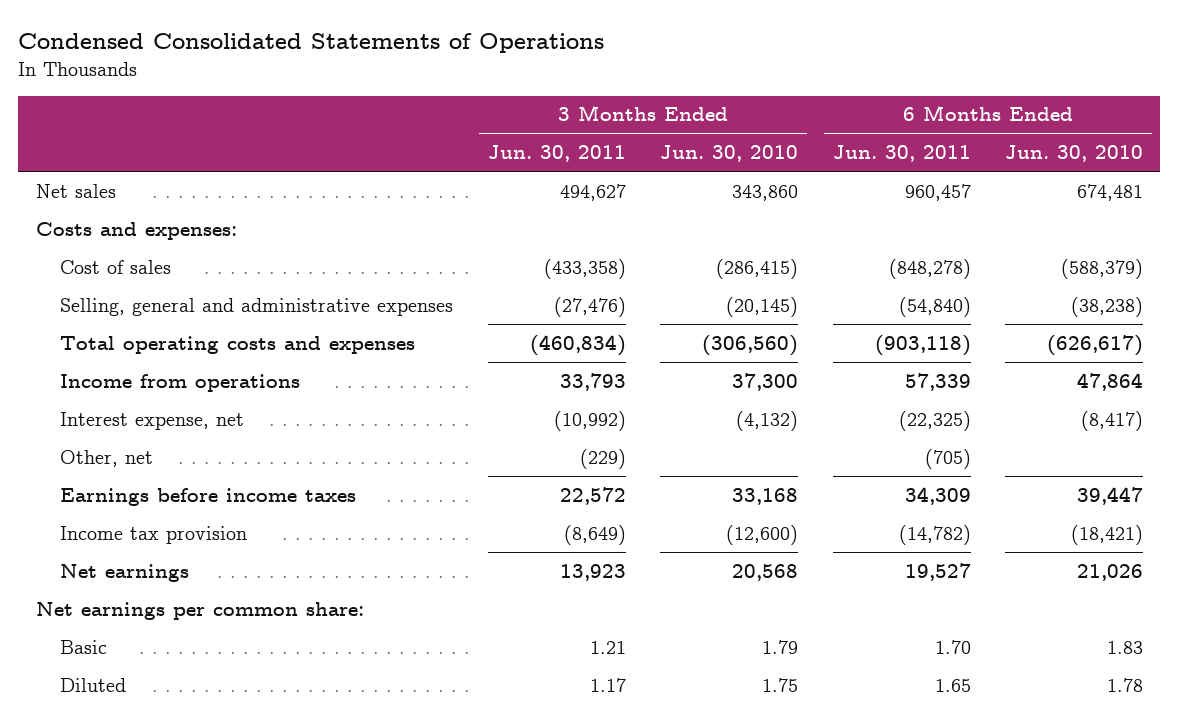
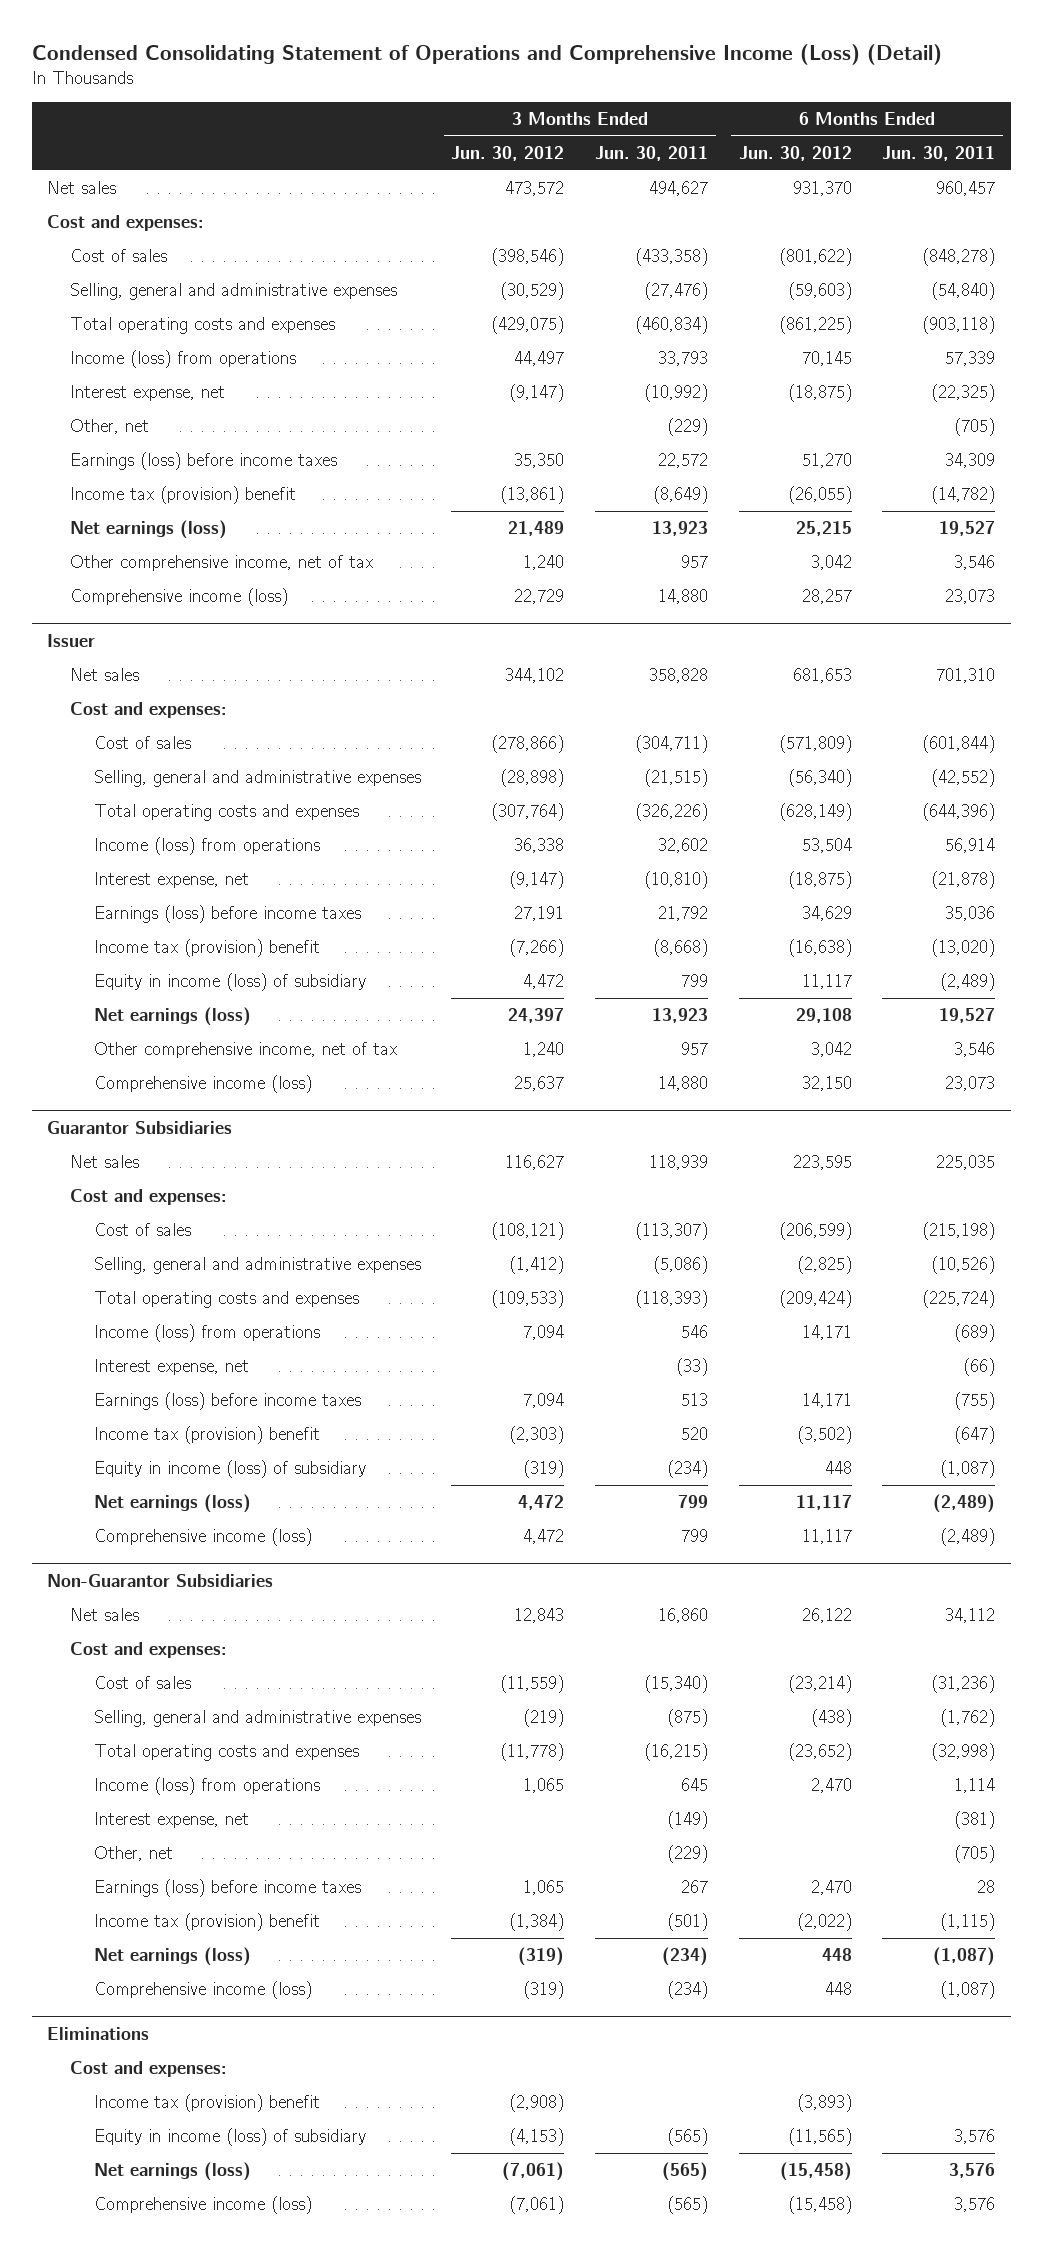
- Condensed Consolidated Statements of Operations
+ Condensed Consolidating Statement of Operations and Comprehensive Income (Loss) (Detail)
- | 3 Months Ended Jun. 30, 2011 | 3 Months Ended Jun. 30, 2010 | 6 Months Ended Jun. 30, 2011 | 6 Months Ended Jun. 30, 2010
+ | 3 Months Ended Jun. 30, 2012 | 3 Months Ended Jun. 30, 2011 | 6 Months Ended Jun. 30, 2012 | 6 Months Ended Jun. 30, 2011
- Costs and expenses:
+ Cost and expenses:
- Income from operations | 33,793 | 37,300 | 57,339 | 47,864
+ Income (loss) from operations | 44,497 | 33,793 | 70,145 | 57,339
- Earnings before income taxes | 22,572 | 33,168 | 34,309 | 39,447
- Income tax provision | (8,649) | (12,600) | (14,782) | (18,421)
- Net earnings | 13,923 | 20,568 | 19,527 | 21,026
- Net earnings per common share:
- Basic | 1.21 | 1.79 | 1.70 | 1.83
- Diluted | 1.17 | 1.75 | 1.65 | 1.78
+ Earnings (loss) before income taxes | 35,350 | 22,572 | 51,270 | 34,309
+ Income tax (provision) benefit | (13,861) | (8,649) | (26,055) | (14,782)
+ Net earnings (loss) | 21,489 | 13,923 | 25,215 | 19,527
+ Other comprehensive income, net of tax | 1,240 | 957 | 3,042 | 3,546
+ Comprehensive income (loss) | 22,729 | 14,880 | 28,257 | 23,073
+ Issuer
+ Net sales | 344,102 | 358,828 | 681,653 | 701,310
+ Cost and expenses:
+ Cost of sales | (278,866) | (304,711) | (571,809) | (601,844)
+ Selling, general and administrative expenses | (28,898) | (21,515) | (56,340) | (42,552)
+ Total operating costs and expenses | (307,764) | (326,226) | (628,149) | (644,396)
+ Income (loss) from operations | 36,338 | 32,602 | 53,504 | 56,914
+ Interest expense, net | (9,147) | (10,810) | (18,875) | (21,878)
+ Earnings (loss) before income taxes | 27,191 | 21,792 | 34,629 | 35,036
+ Income tax (provision) benefit | (7,266) | (8,668) | (16,638) | (13,020)
+ Equity in income (loss) of subsidiary | 4,472 | 799 | 11,117 | (2,489)
+ Net earnings (loss) | 24,397 | 13,923 | 29,108 | 19,527
+ Other comprehensive income, net of tax | 1,240 | 957 | 3,042 | 3,546
+ Comprehensive income (loss) | 25,637 | 14,880 | 32,150 | 23,073
+ Guarantor Subsidiaries
+ Net sales | 116,627 | 118,939 | 223,595 | 225,035
+ Cost and expenses:
+ Cost of sales | (108,121) | (113,307) | (206,599) | (215,198)
+ Selling, general and administrative expenses | (1,412) | (5,086) | (2,825) | (10,526)
+ Total operating costs and expenses | (109,533) | (118,393) | (209,424) | (225,724)
+ Income (loss) from operations | 7,094 | 546 | 14,171 | (689)
+ Interest expense, net | | (33) | | (66)
+ Earnings (loss) before income taxes | 7,094 | 513 | 14,171 | (755)
+ Income tax (provision) benefit | (2,303) | 520 | (3,502) | (647)
+ Equity in income (loss) of subsidiary | (319) | (234) | 448 | (1,087)
+ Net earnings (loss) | 4,472 | 799 | 11,117 | (2,489)
+ Comprehensive income (loss) | 4,472 | 799 | 11,117 | (2,489)
+ Non-Guarantor Subsidiaries
+ Net sales | 12,843 | 16,860 | 26,122 | 34,112
+ Cost and expenses:
+ Cost of sales | (11,559) | (15,340) | (23,214) | (31,236)
+ Selling, general and administrative expenses | (219) | (875) | (438) | (1,762)
+ Total operating costs and expenses | (11,778) | (16,215) | (23,652) | (32,998)
+ Income (loss) from operations | 1,065 | 645 | 2,470 | 1,114
+ Interest expense, net | | (149) | | (381)
+ Other, net | | (229) | | (705)
+ Earnings (loss) before income taxes | 1,065 | 267 | 2,470 | 28
+ Income tax (provision) benefit | (1,384) | (501) | (2,022) | (1,115)
+ Net earnings (loss) | (319) | (234) | 448 | (1,087)
+ Comprehensive income (loss) | (319) | (234) | 448 | (1,087)
+ Eliminations
+ Cost and expenses:
+ Income tax (provision) benefit | (2,908) | | (3,893) |
+ Equity in income (loss) of subsidiary | (4,153) | (565) | (11,565) | 3,576
+ Net earnings (loss) | (7,061) | (565) | (15,458) | 3,576
+ Comprehensive income (loss) | (7,061) | (565) | (15,458) | 3,576

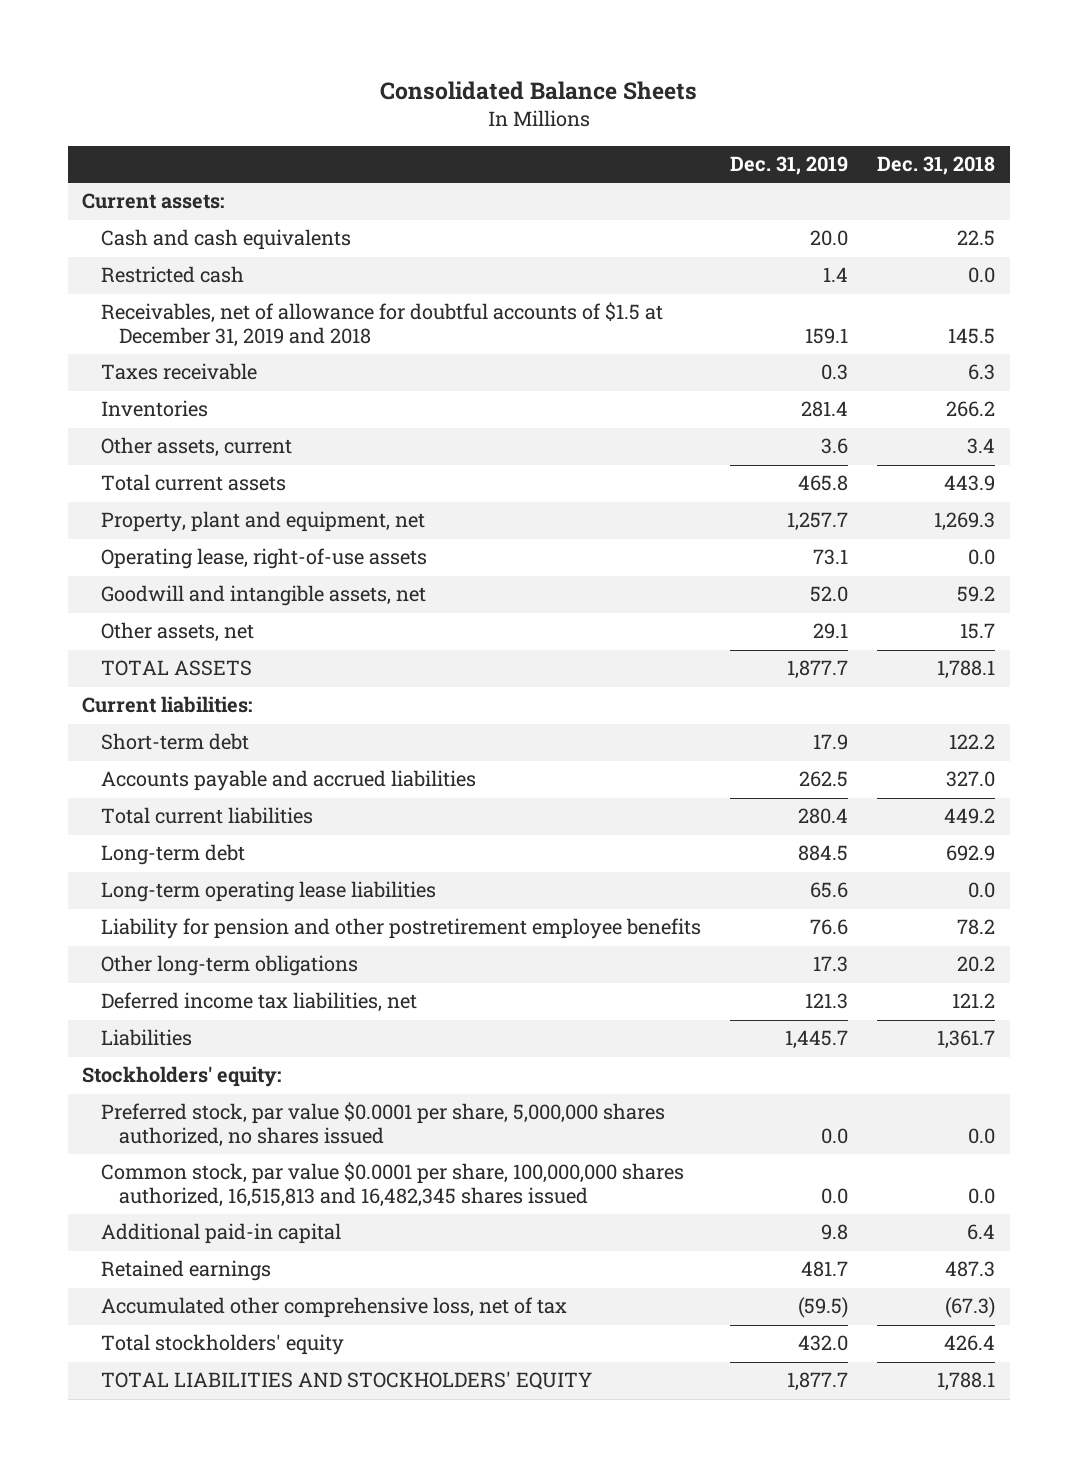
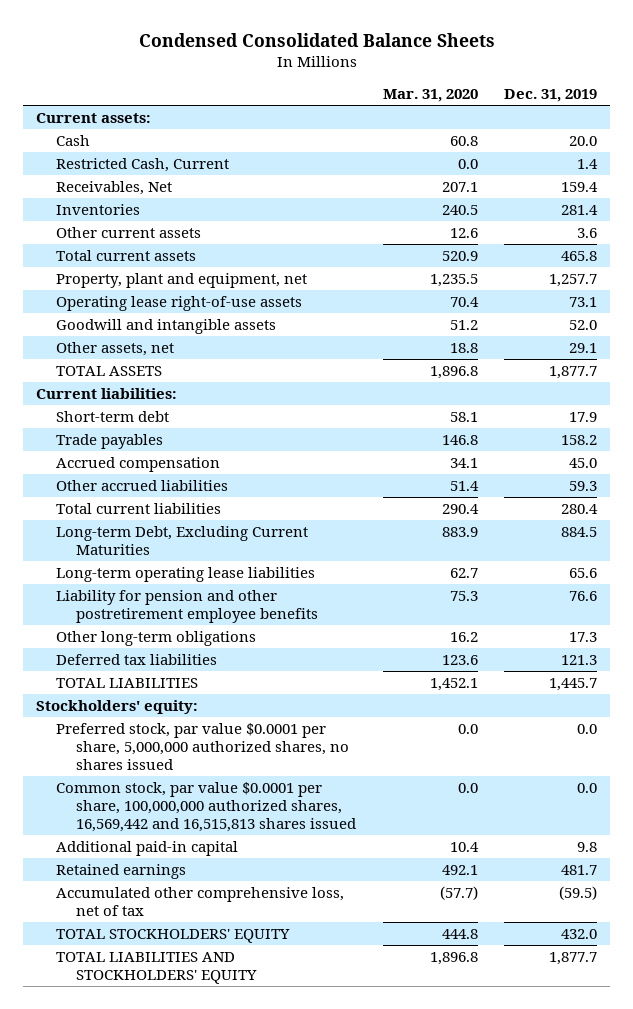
- Consolidated Balance Sheets
+ Condensed Consolidated Balance Sheets
- | Dec. 31, 2019 | Dec. 31, 2018
+ | Mar. 31, 2020 | Dec. 31, 2019
- Cash and cash equivalents | 20.0 | 22.5
- Restricted cash | 1.4 | 0.0
- Receivables, net of allowance for doubtful accounts of $1.5 at December 31, 2019 and 2018 | 159.1 | 145.5
- Taxes receivable | 0.3 | 6.3
+ Cash | 60.8 | 20.0
+ Restricted Cash, Current | 0.0 | 1.4
+ Receivables, Net | 207.1 | 159.4
- Other assets, current | 3.6 | 3.4
+ Other current assets | 12.6 | 3.6
- Operating lease, right-of-use assets | 73.1 | 0.0
- Goodwill and intangible assets, net | 52.0 | 59.2
+ Operating lease right-of-use assets | 70.4 | 73.1
+ Goodwill and intangible assets | 51.2 | 52.0
- Accounts payable and accrued liabilities | 262.5 | 327.0
+ Trade payables | 146.8 | 158.2
+ Accrued compensation | 34.1 | 45.0
+ Other accrued liabilities | 51.4 | 59.3
- Long-term debt | 884.5 | 692.9
+ Long-term Debt, Excluding Current Maturities | 883.9 | 884.5
- Deferred income tax liabilities, net | 121.3 | 121.2
- Liabilities | 1,445.7 | 1,361.7
+ Deferred tax liabilities | 123.6 | 121.3
+ TOTAL LIABILITIES | 1,452.1 | 1,445.7
- Preferred stock, par value $0.0001 per share, 5,000,000 shares authorized, no shares issued | 0.0 | 0.0
- Common stock, par value $0.0001 per share, 100,000,000 shares authorized, 16,515,813 and 16,482,345 shares issued | 0.0 | 0.0
+ Preferred stock, par value $0.0001 per share, 5,000,000 authorized shares, no shares issued | 0.0 | 0.0
+ Common stock, par value $0.0001 per share, 100,000,000 authorized shares, 16,569,442 and 16,515,813 shares issued | 0.0 | 0.0
- Total stockholders' equity | 432.0 | 426.4
+ TOTAL STOCKHOLDERS' EQUITY | 444.8 | 432.0

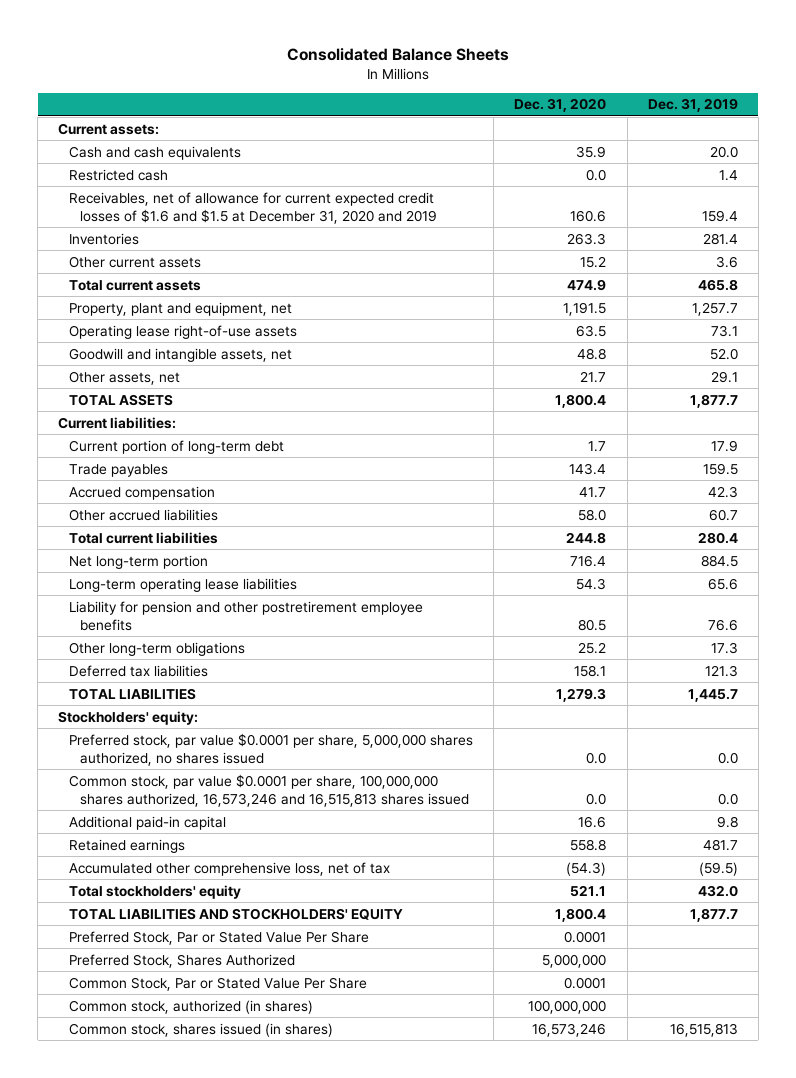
- Condensed Consolidated Balance Sheets
+ Consolidated Balance Sheets
- | Mar. 31, 2020 | Dec. 31, 2019
+ | Dec. 31, 2020 | Dec. 31, 2019
- Cash | 60.8 | 20.0
- Restricted Cash, Current | 0.0 | 1.4
- Receivables, Net | 207.1 | 159.4
+ Cash and cash equivalents | 35.9 | 20.0
+ Restricted cash | 0.0 | 1.4
+ Receivables, net of allowance for current expected credit losses of $1.6 and $1.5 at December 31, 2020 and 2019 | 160.6 | 159.4
- Goodwill and intangible assets | 51.2 | 52.0
+ Goodwill and intangible assets, net | 48.8 | 52.0
- Short-term debt | 58.1 | 17.9
- Trade payables | 146.8 | 158.2
- Accrued compensation | 34.1 | 45.0
- Other accrued liabilities | 51.4 | 59.3
+ Current portion of long-term debt | 1.7 | 17.9
+ Trade payables | 143.4 | 159.5
+ Accrued compensation | 41.7 | 42.3
+ Other accrued liabilities | 58.0 | 60.7
- Long-term Debt, Excluding Current Maturities | 883.9 | 884.5
+ Net long-term portion | 716.4 | 884.5
- Preferred stock, par value $0.0001 per share, 5,000,000 authorized shares, no shares issued | 0.0 | 0.0
- Common stock, par value $0.0001 per share, 100,000,000 authorized shares, 16,569,442 and 16,515,813 shares issued | 0.0 | 0.0
+ Preferred stock, par value $0.0001 per share, 5,000,000 shares authorized, no shares issued | 0.0 | 0.0
+ Common stock, par value $0.0001 per share, 100,000,000 shares authorized, 16,573,246 and 16,515,813 shares issued | 0.0 | 0.0
- TOTAL STOCKHOLDERS' EQUITY | 444.8 | 432.0
+ Total stockholders' equity | 521.1 | 432.0
+ Preferred Stock, Par or Stated Value Per Share | 0.0001 |
+ Preferred Stock, Shares Authorized | 5,000,000 |
+ Common Stock, Par or Stated Value Per Share | 0.0001 |
+ Common stock, authorized (in shares) | 100,000,000 |
+ Common stock, shares issued (in shares) | 16,573,246 | 16,515,813

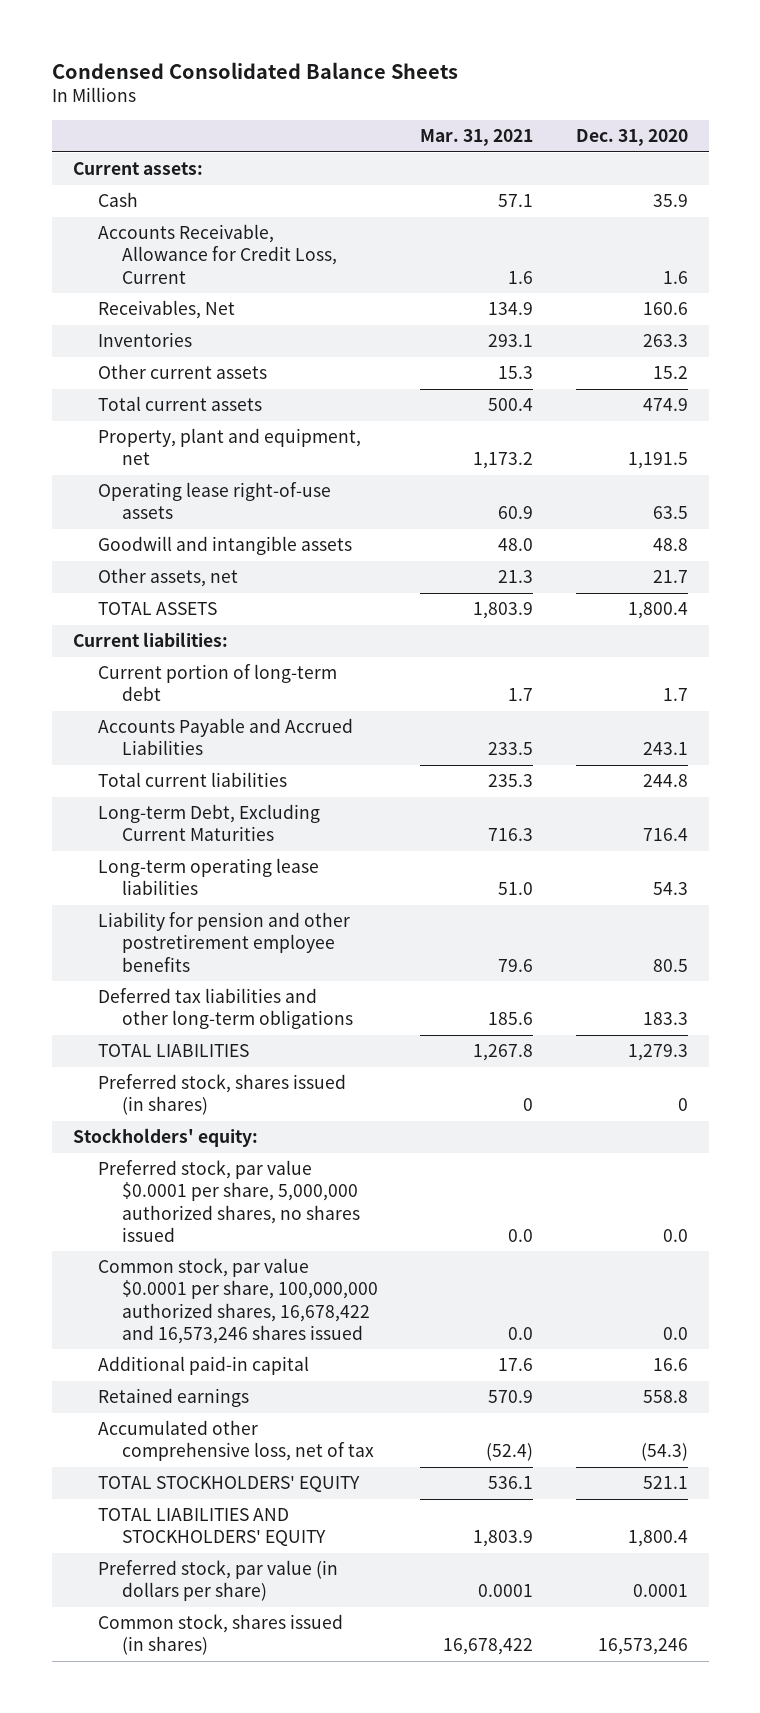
- Consolidated Balance Sheets
+ Condensed Consolidated Balance Sheets
- | Dec. 31, 2020 | Dec. 31, 2019
+ | Mar. 31, 2021 | Dec. 31, 2020
- Cash and cash equivalents | 35.9 | 20.0
- Restricted cash | 0.0 | 1.4
- Receivables, net of allowance for current expected credit losses of $1.6 and $1.5 at December 31, 2020 and 2019 | 160.6 | 159.4
+ Cash | 57.1 | 35.9
+ Accounts Receivable, Allowance for Credit Loss, Current | 1.6 | 1.6
+ Receivables, Net | 134.9 | 160.6
- Goodwill and intangible assets, net | 48.8 | 52.0
+ Goodwill and intangible assets | 48.0 | 48.8
- Trade payables | 143.4 | 159.5
- Accrued compensation | 41.7 | 42.3
- Other accrued liabilities | 58.0 | 60.7
+ Accounts Payable and Accrued Liabilities | 233.5 | 243.1
- Net long-term portion | 716.4 | 884.5
+ Long-term Debt, Excluding Current Maturities | 716.3 | 716.4
- Other long-term obligations | 25.2 | 17.3
- Deferred tax liabilities | 158.1 | 121.3
+ Deferred tax liabilities and other long-term obligations | 185.6 | 183.3
+ Preferred stock, shares issued (in shares) | 0 | 0
- Preferred stock, par value $0.0001 per share, 5,000,000 shares authorized, no shares issued | 0.0 | 0.0
- Common stock, par value $0.0001 per share, 100,000,000 shares authorized, 16,573,246 and 16,515,813 shares issued | 0.0 | 0.0
+ Preferred stock, par value $0.0001 per share, 5,000,000 authorized shares, no shares issued | 0.0 | 0.0
+ Common stock, par value $0.0001 per share, 100,000,000 authorized shares, 16,678,422 and 16,573,246 shares issued | 0.0 | 0.0
- Total stockholders' equity | 521.1 | 432.0
+ TOTAL STOCKHOLDERS' EQUITY | 536.1 | 521.1
- Preferred Stock, Par or Stated Value Per Share | 0.0001 |
- Preferred Stock, Shares Authorized | 5,000,000 |
- Common Stock, Par or Stated Value Per Share | 0.0001 |
- Common stock, authorized (in shares) | 100,000,000 |
+ Preferred stock, par value (in dollars per share) | 0.0001 | 0.0001

